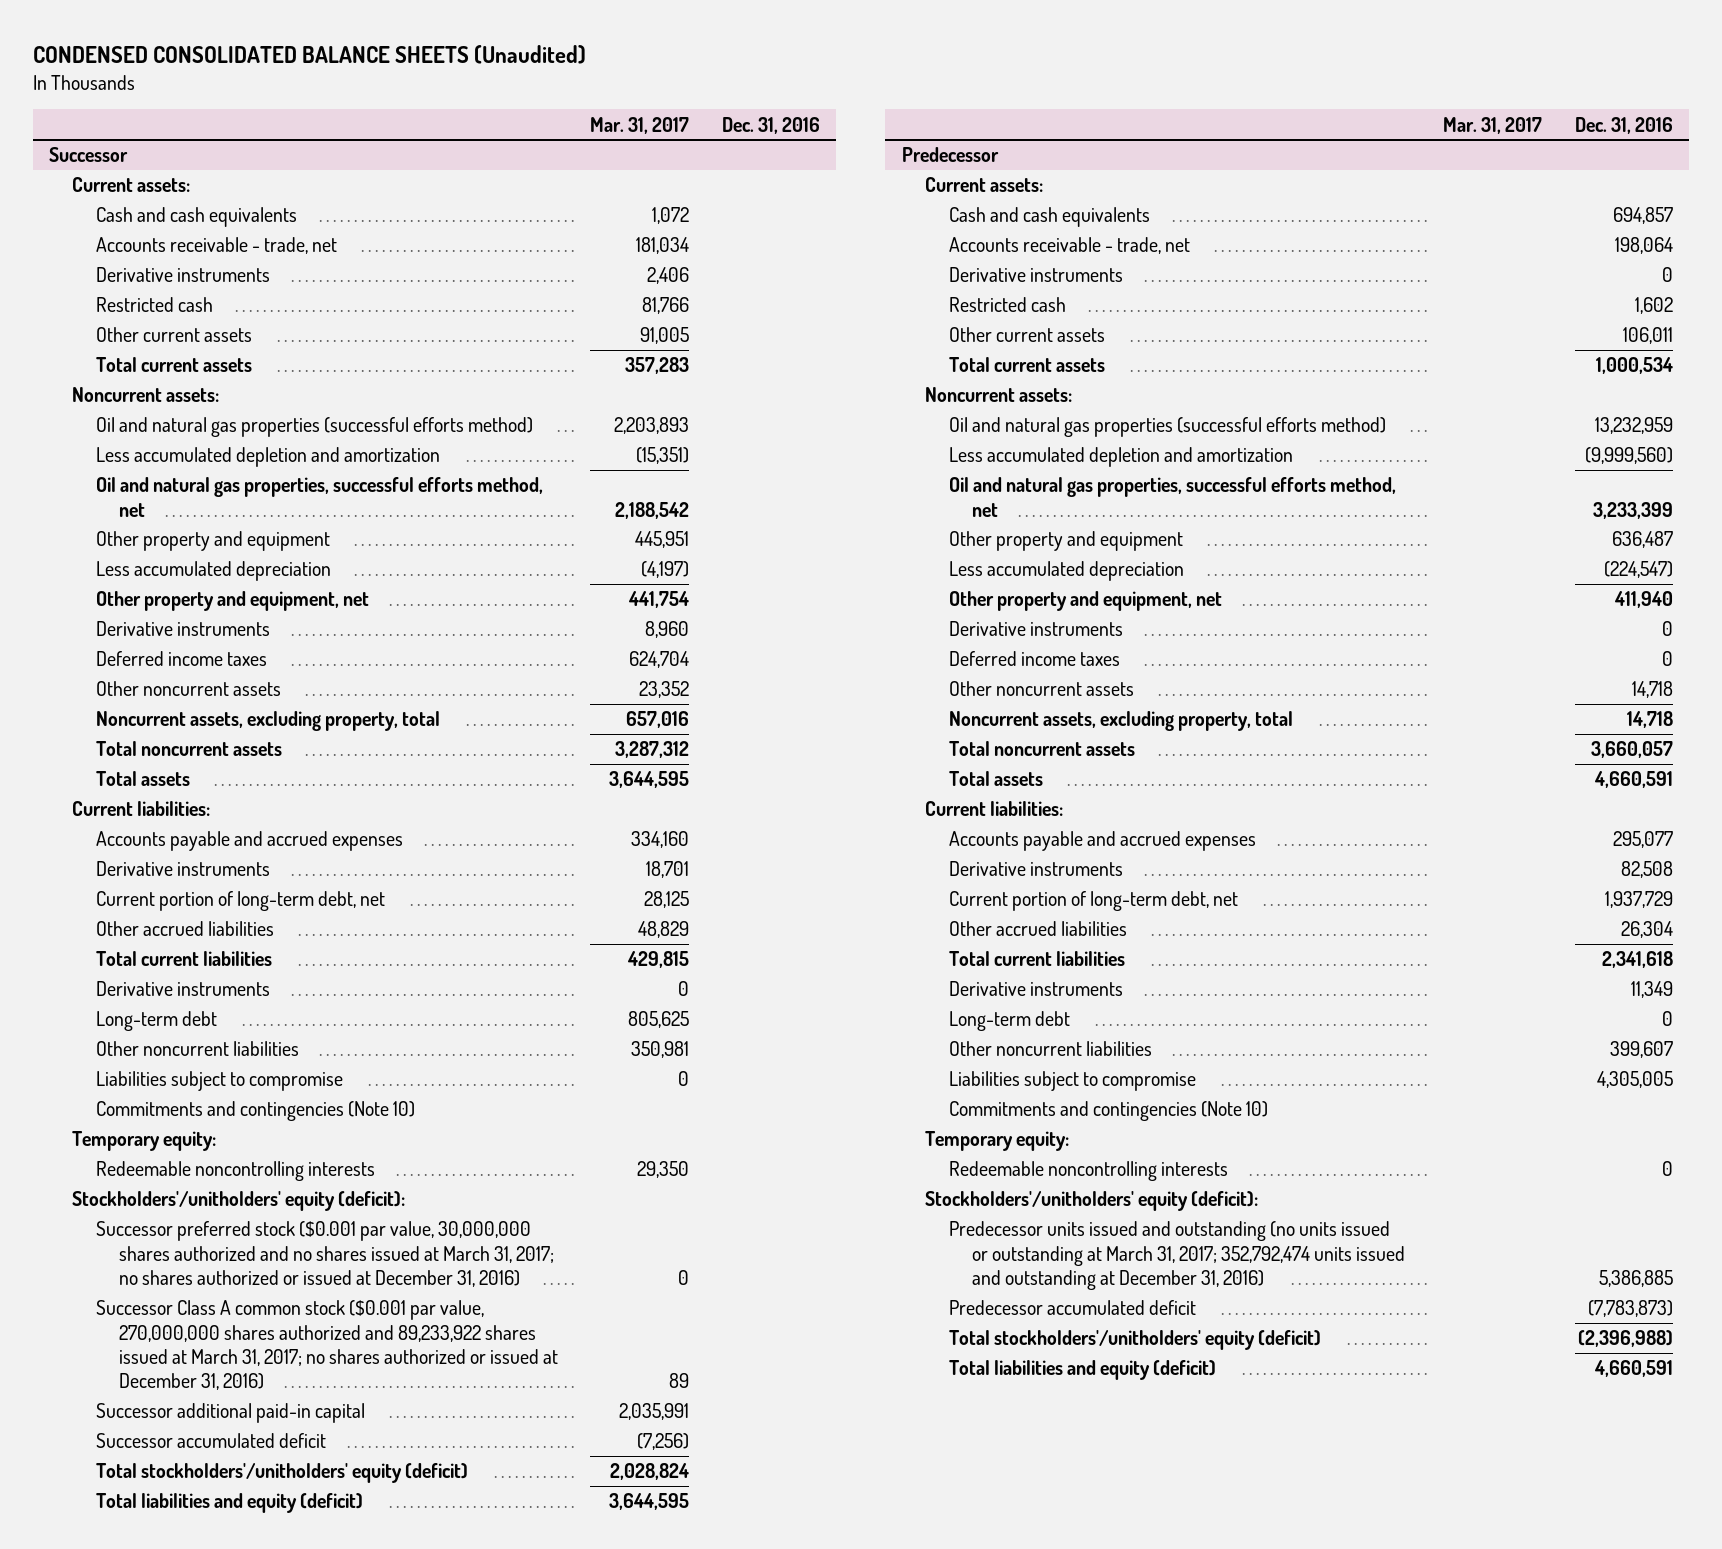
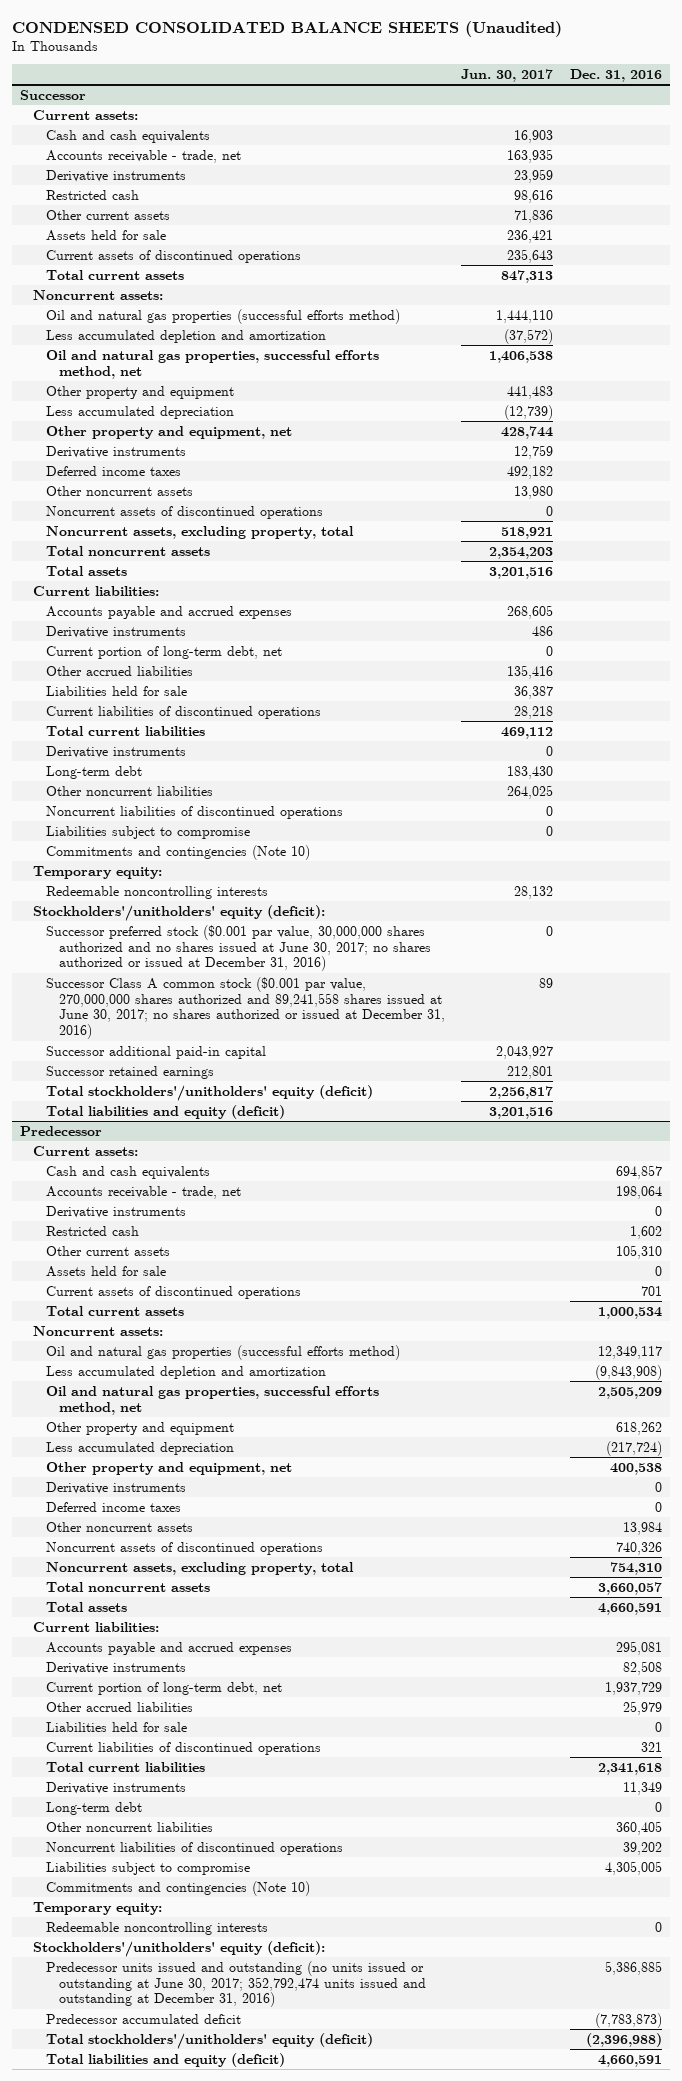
- | Mar. 31, 2017 | Dec. 31, 2016
+ | Jun. 30, 2017 | Dec. 31, 2016
@ Successor
+ Assets held for sale | 236,421 |
+ Current assets of discontinued operations | 235,643 |
+ Noncurrent assets of discontinued operations | 0 |
+ Liabilities held for sale | 36,387 |
+ Current liabilities of discontinued operations | 28,218 |
+ Noncurrent liabilities of discontinued operations | 0 |
- Successor preferred stock ($0.001 par value, 30,000,000 shares authorized and no shares issued at March 31, 2017; no shares authorized or issued at December 31, 2016) | 0 |
- Successor Class A common stock ($0.001 par value, 270,000,000 shares authorized and 89,233,922 shares issued at March 31, 2017; no shares authorized or issued at December 31, 2016) | 89 |
+ Successor preferred stock ($0.001 par value, 30,000,000 shares authorized and no shares issued at June 30, 2017; no shares authorized or issued at December 31, 2016) | 0 |
+ Successor Class A common stock ($0.001 par value, 270,000,000 shares authorized and 89,241,558 shares issued at June 30, 2017; no shares authorized or issued at December 31, 2016) | 89 |
- Successor accumulated deficit | (7,256) |
+ Successor retained earnings | 212,801 |
@ Predecessor
- Other current assets | | 106,011
+ Other current assets | | 105,310
+ Assets held for sale | | 0
+ Current assets of discontinued operations | | 701
- Oil and natural gas properties (successful efforts method) | | 13,232,959
- Less accumulated depletion and amortization | | (9,999,560)
- Oil and natural gas properties, successful efforts method, net | | 3,233,399
- Other property and equipment | | 636,487
- Less accumulated depreciation | | (224,547)
- Other property and equipment, net | | 411,940
+ Oil and natural gas properties (successful efforts method) | | 12,349,117
+ Less accumulated depletion and amortization | | (9,843,908)
+ Oil and natural gas properties, successful efforts method, net | | 2,505,209
+ Other property and equipment | | 618,262
+ Less accumulated depreciation | | (217,724)
+ Other property and equipment, net | | 400,538
- Other noncurrent assets | | 14,718
- Noncurrent assets, excluding property, total | | 14,718
+ Other noncurrent assets | | 13,984
+ Noncurrent assets of discontinued operations | | 740,326
+ Noncurrent assets, excluding property, total | | 754,310
- Accounts payable and accrued expenses | | 295,077
+ Accounts payable and accrued expenses | | 295,081
- Other accrued liabilities | | 26,304
+ Other accrued liabilities | | 25,979
+ Liabilities held for sale | | 0
+ Current liabilities of discontinued operations | | 321
- Other noncurrent liabilities | | 399,607
+ Other noncurrent liabilities | | 360,405
+ Noncurrent liabilities of discontinued operations | | 39,202
- Predecessor units issued and outstanding (no units issued or outstanding at March 31, 2017; 352,792,474 units issued and outstanding at December 31, 2016) | | 5,386,885
+ Predecessor units issued and outstanding (no units issued or outstanding at June 30, 2017; 352,792,474 units issued and outstanding at December 31, 2016) | | 5,386,885

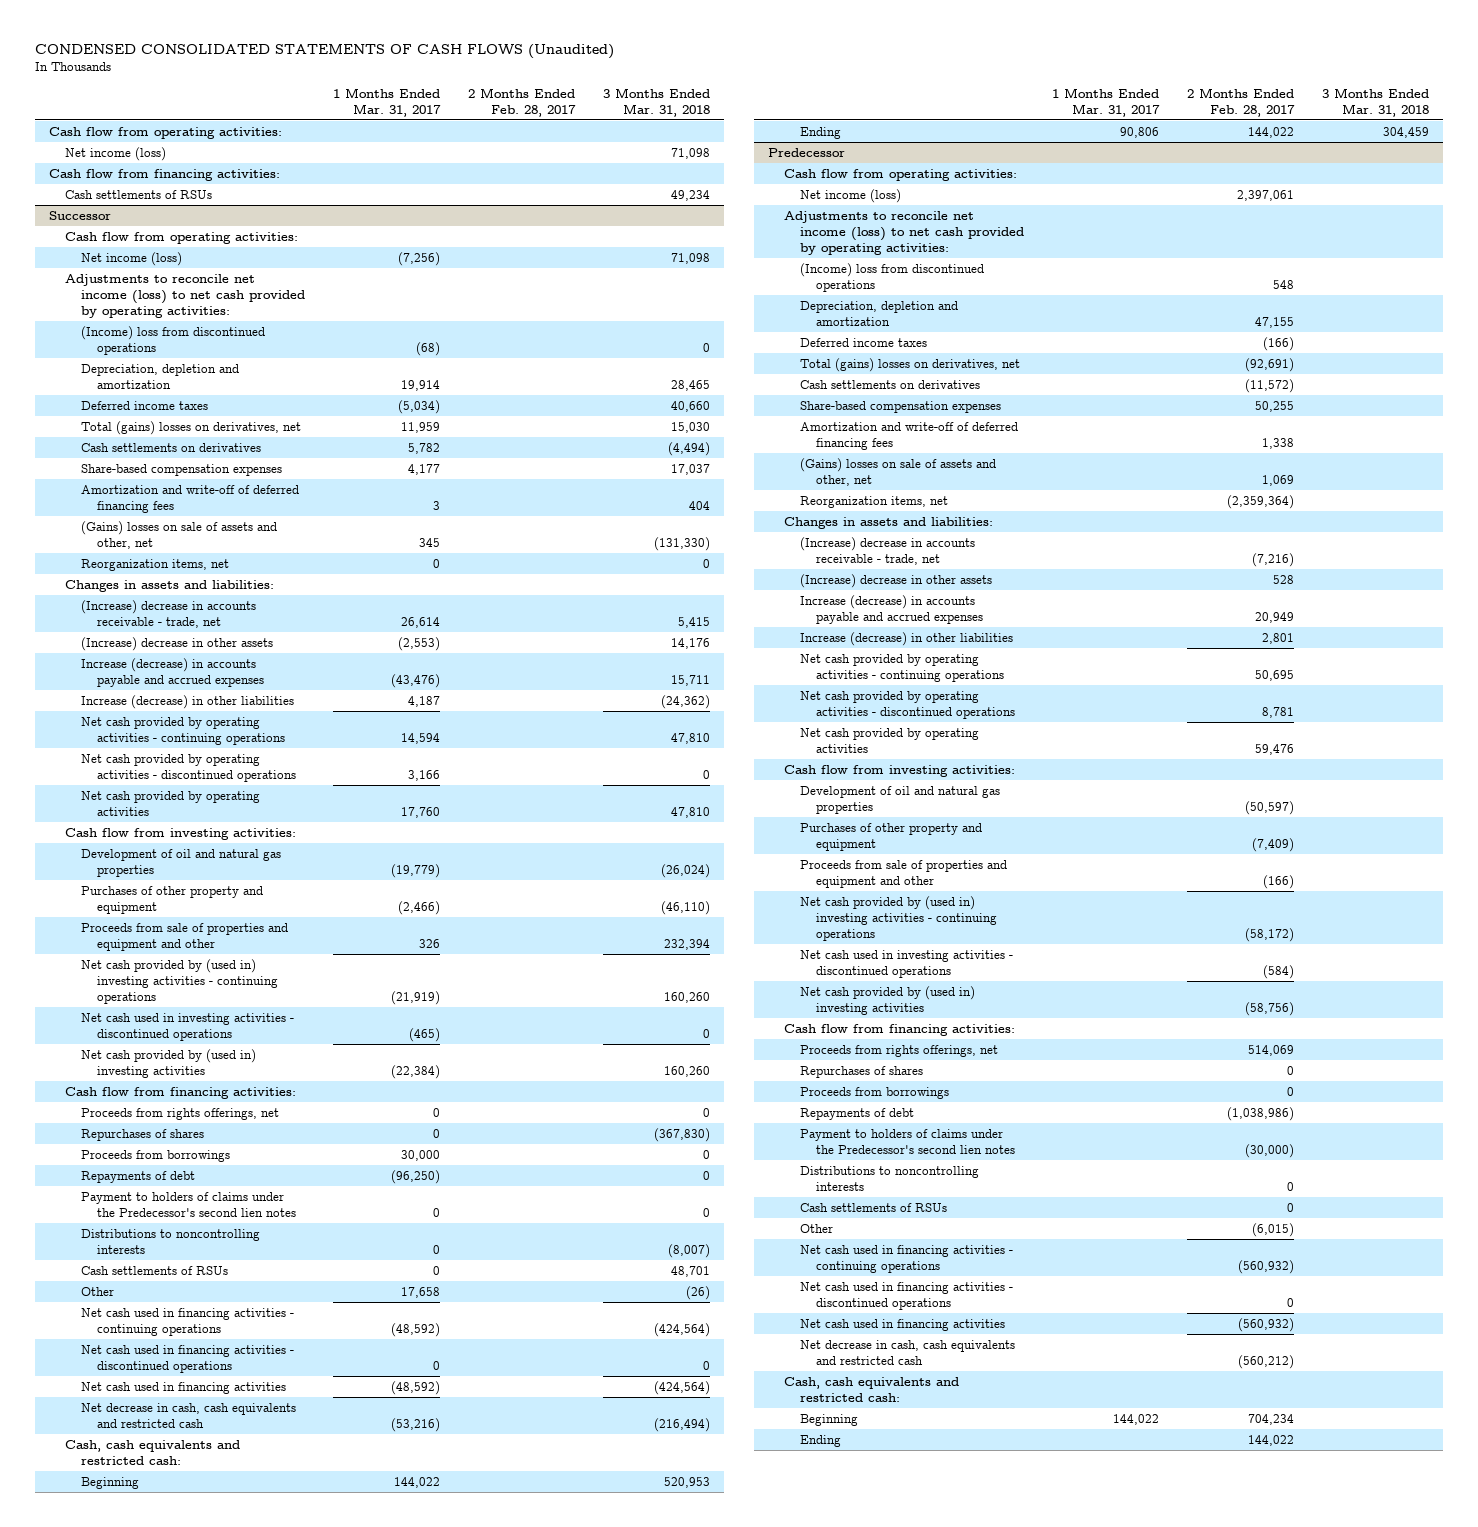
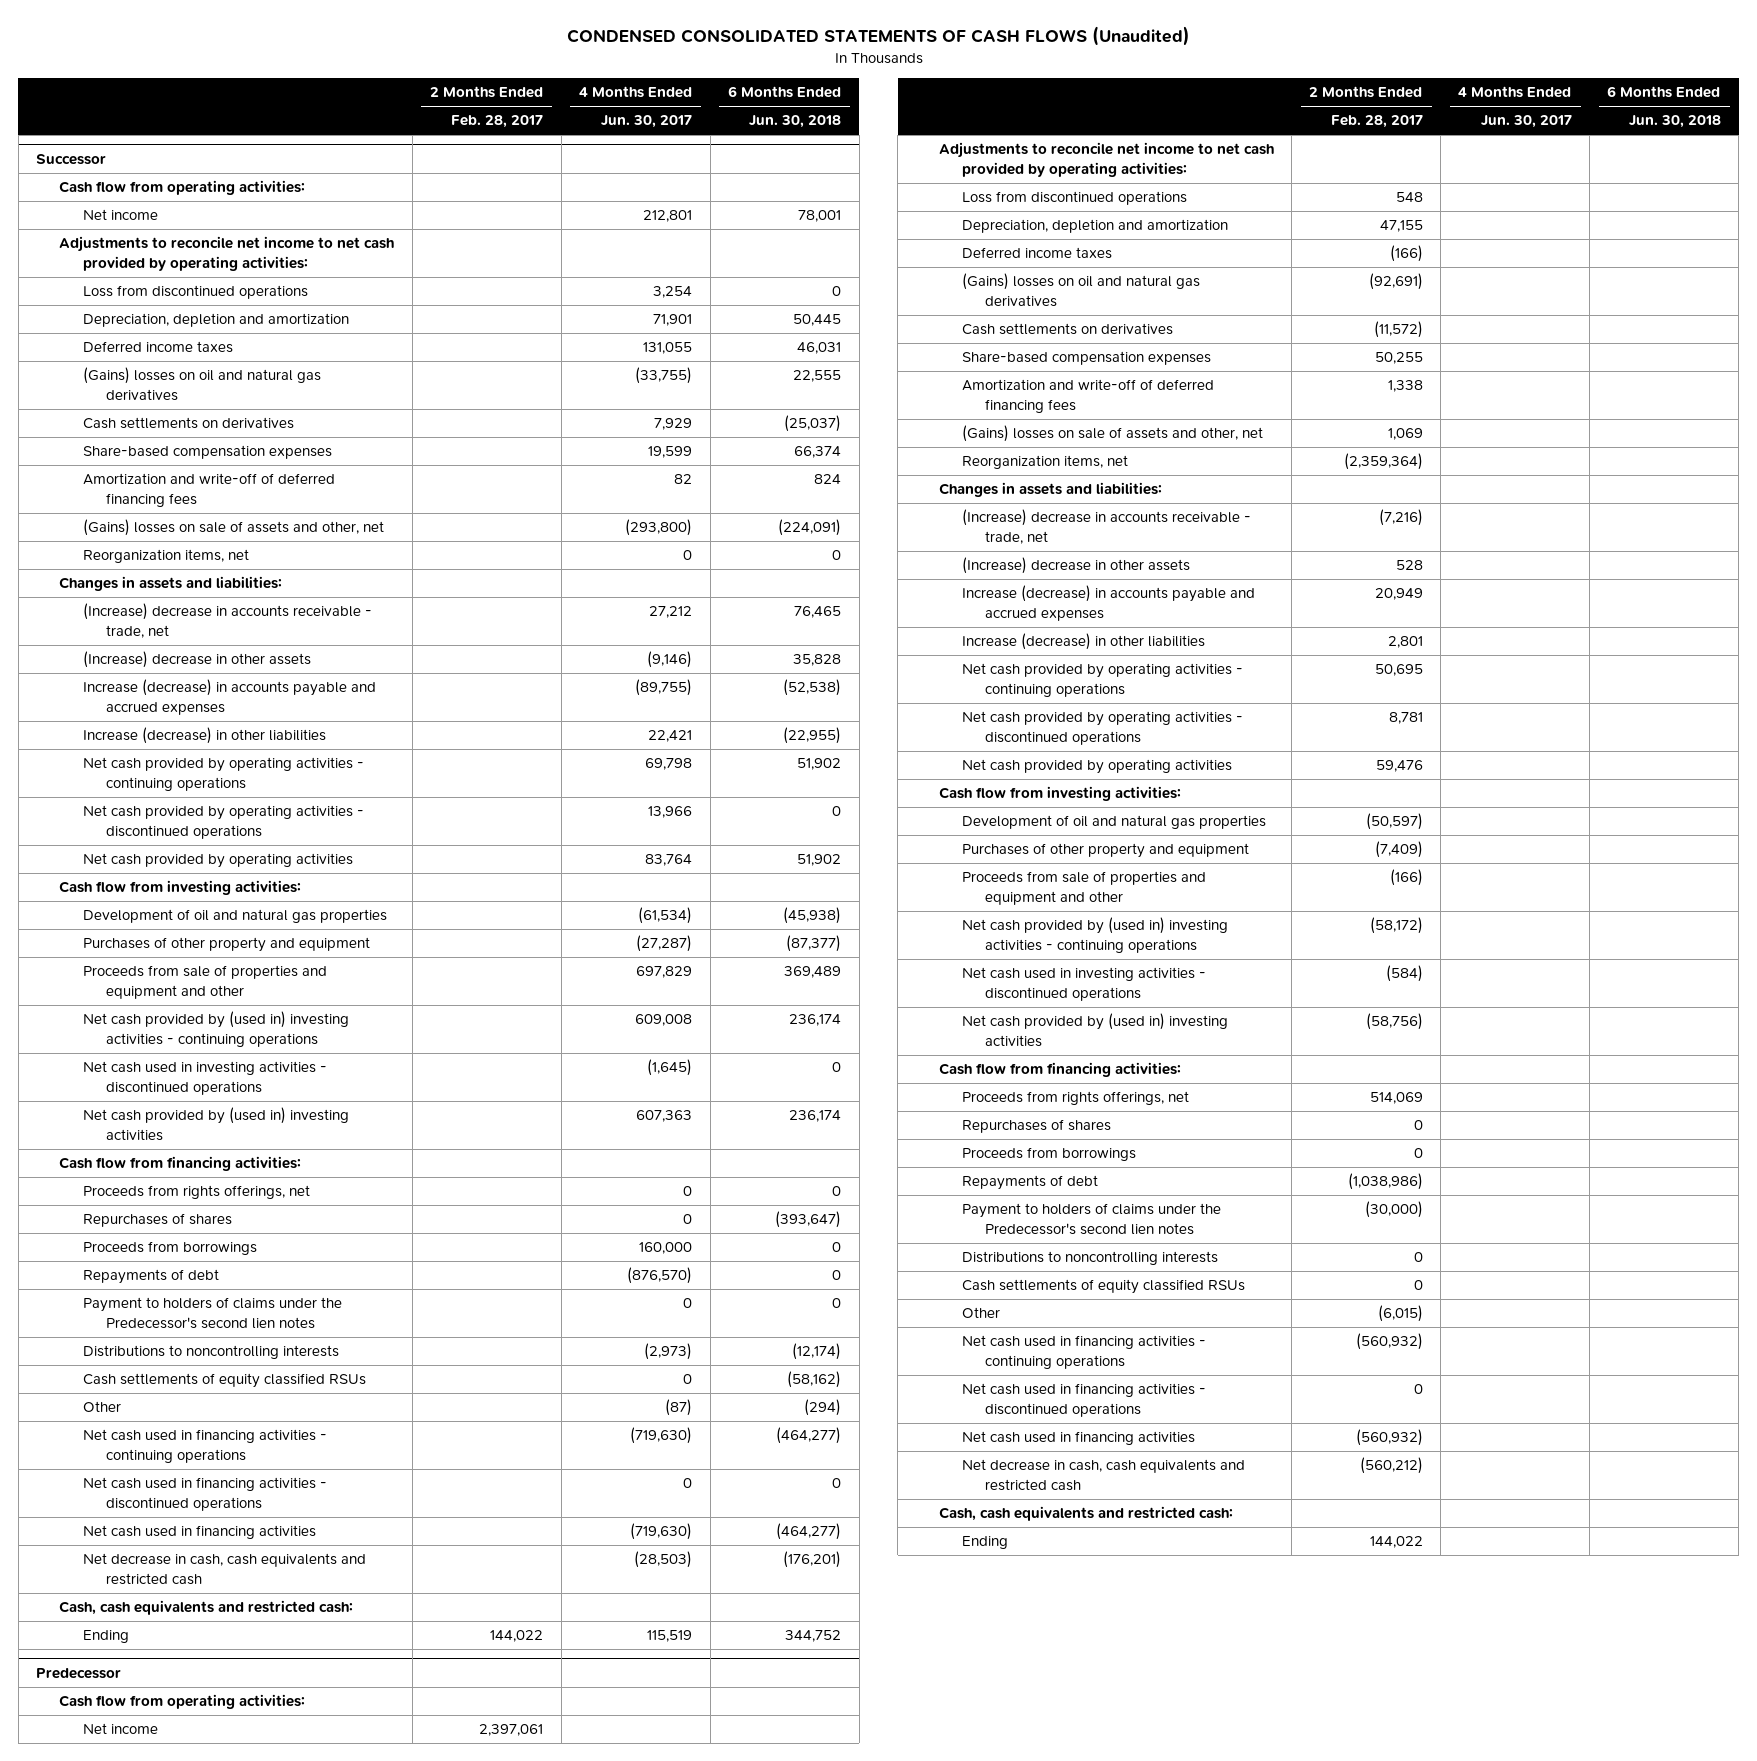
- | 1 Months Ended Mar. 31, 2017 | 2 Months Ended Feb. 28, 2017 | 3 Months Ended Mar. 31, 2018
+ | 2 Months Ended Feb. 28, 2017 | 4 Months Ended Jun. 30, 2017 | 6 Months Ended Jun. 30, 2018
- Cash flow from operating activities:
- Net income (loss) | | | 71,098
- Cash flow from financing activities:
- Cash settlements of RSUs | | | 49,234
@ Successor
- Net income (loss) | (7,256) | | 71,098
- Adjustments to reconcile net income (loss) to net cash provided by operating activities:
- (Income) loss from discontinued operations | (68) | | 0
+ Net income | | 212,801 | 78,001
+ Adjustments to reconcile net income to net cash provided by operating activities:
+ Loss from discontinued operations | | 3,254 | 0
- Total (gains) losses on derivatives, net | 11,959 | | 15,030
+ (Gains) losses on oil and natural gas derivatives | | (33,755) | 22,555
- Cash settlements of RSUs | 0 | | 48,701
+ Cash settlements of equity classified RSUs | | 0 | (58,162)
- Beginning | 144,022 | | 520,953
@ Predecessor
- Net income (loss) | | 2,397,061 |
- Adjustments to reconcile net income (loss) to net cash provided by operating activities:
- (Income) loss from discontinued operations | | 548 |
+ Net income | 2,397,061 | |
+ Adjustments to reconcile net income to net cash provided by operating activities:
+ Loss from discontinued operations | 548 | |
- Total (gains) losses on derivatives, net | | (92,691) |
+ (Gains) losses on oil and natural gas derivatives | (92,691) | |
- Cash settlements of RSUs | | 0 |
+ Cash settlements of equity classified RSUs | 0 | |
- Beginning | 144,022 | 704,234 |

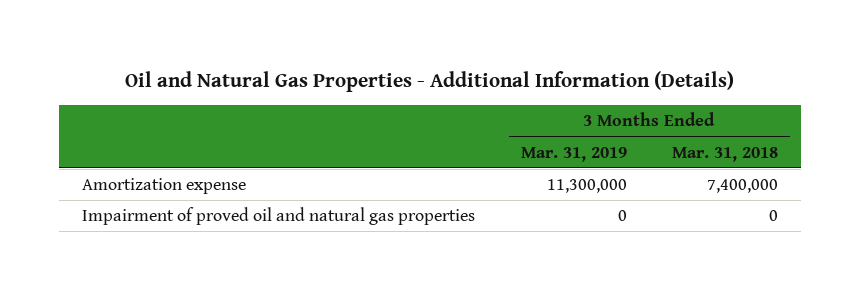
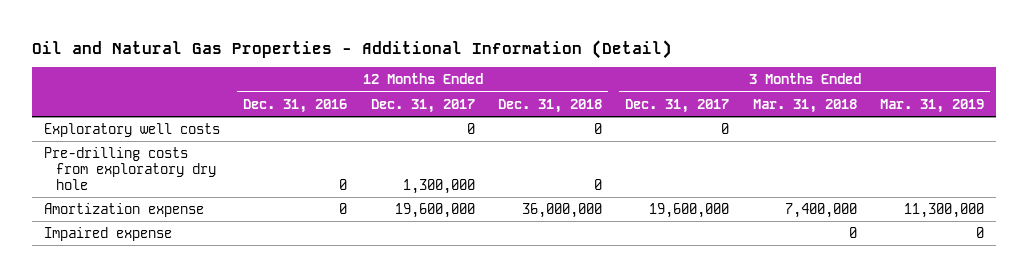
- Oil and Natural Gas Properties - Additional Information (Details)
+ Oil and Natural Gas Properties - Additional Information (Detail)
- | 3 Months Ended Mar. 31, 2019 | 3 Months Ended Mar. 31, 2018
+ | 12 Months Ended Dec. 31, 2016 | 12 Months Ended Dec. 31, 2017 | 12 Months Ended Dec. 31, 2018 | 3 Months Ended Dec. 31, 2017 | 3 Months Ended Mar. 31, 2018 | 3 Months Ended Mar. 31, 2019
+ Exploratory well costs | | 0 | 0 | 0 | |
+ Pre-drilling costs from exploratory dry hole | 0 | 1,300,000 | 0 | | |
- Impairment of proved oil and natural gas properties | 0 | 0
+ Impaired expense | | | | | 0 | 0

